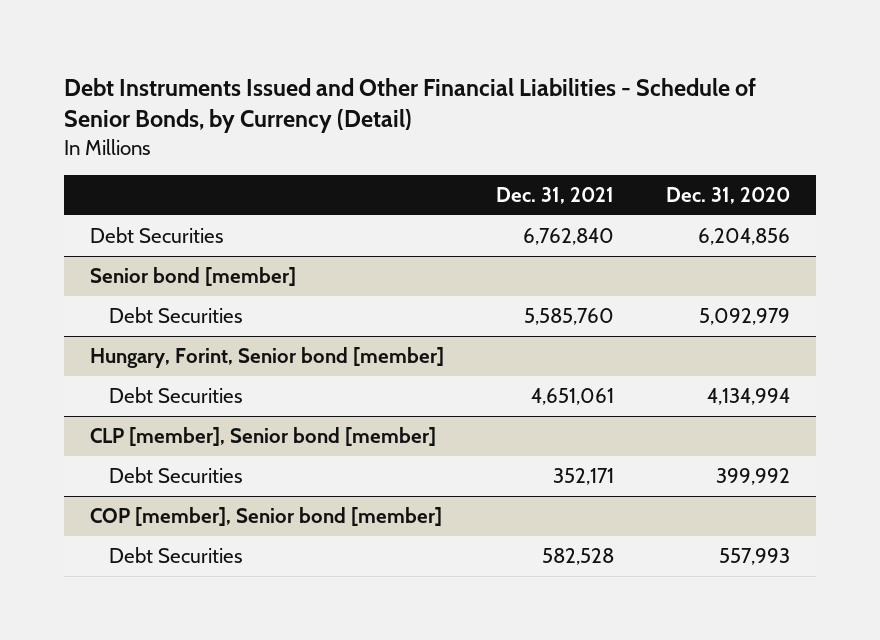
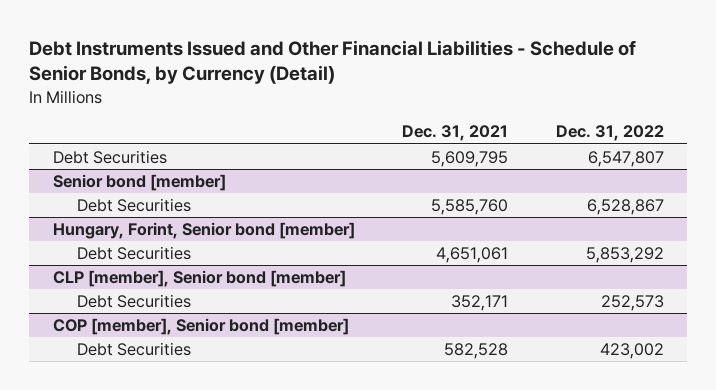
- | Dec. 31, 2021 | Dec. 31, 2020
+ | Dec. 31, 2021 | Dec. 31, 2022
- Debt Securities | 6,762,840 | 6,204,856
+ Debt Securities | 5,609,795 | 6,547,807

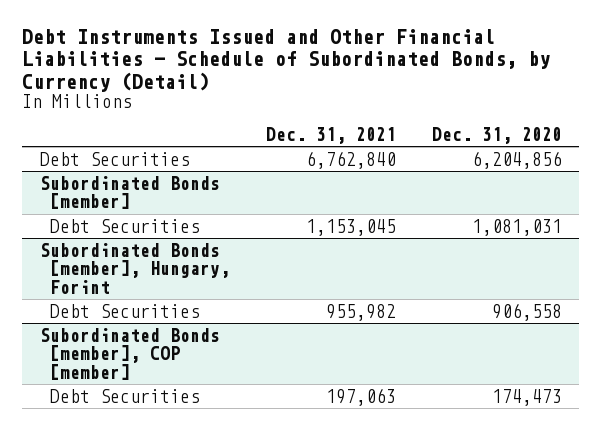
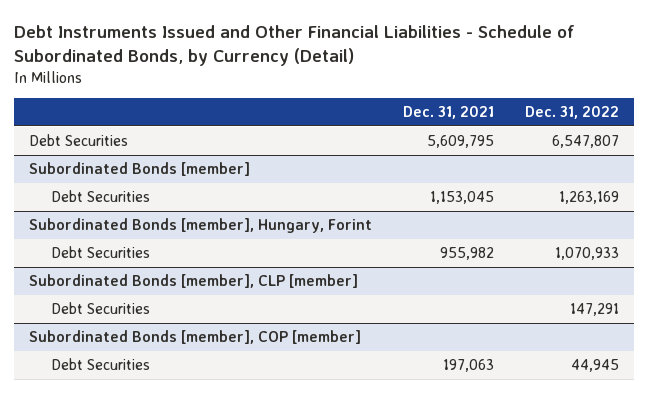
- | Dec. 31, 2021 | Dec. 31, 2020
+ | Dec. 31, 2021 | Dec. 31, 2022
- Debt Securities | 6,762,840 | 6,204,856
+ Debt Securities | 5,609,795 | 6,547,807
+ Subordinated Bonds [member], CLP [member]
+ Debt Securities | | 147,291

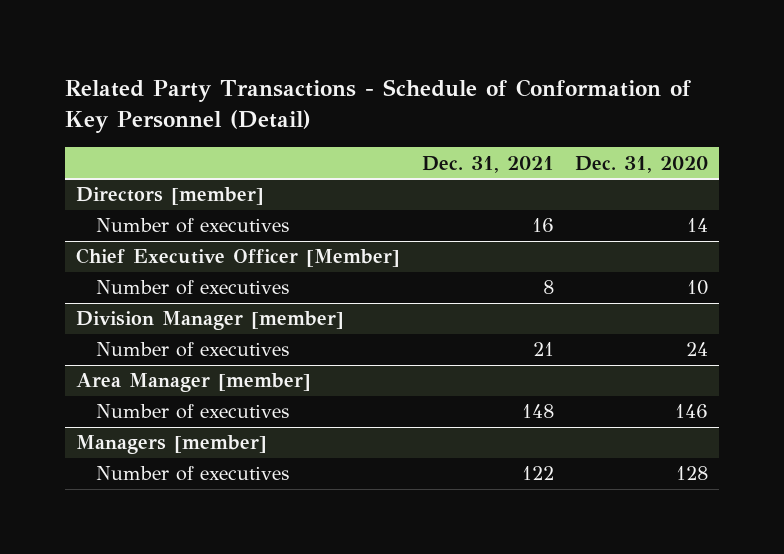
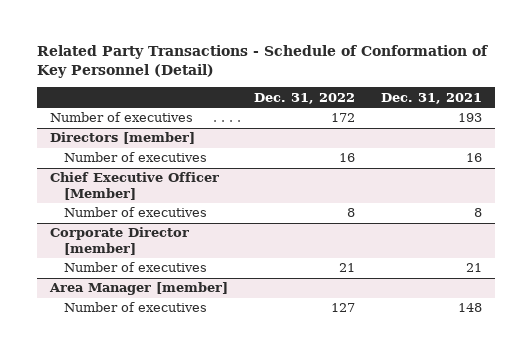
- | Dec. 31, 2021 | Dec. 31, 2020
+ | Dec. 31, 2022 | Dec. 31, 2021
+ Number of executives | 172 | 193
- Division Manager [member]
+ Corporate Director [member]
- Managers [member]
- Number of executives | 122 | 128

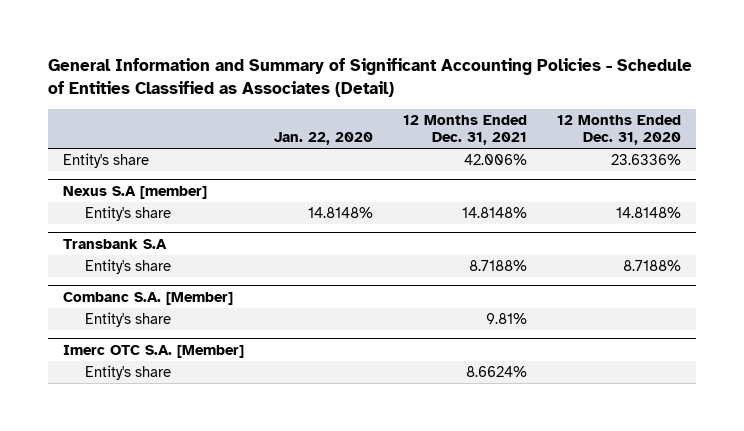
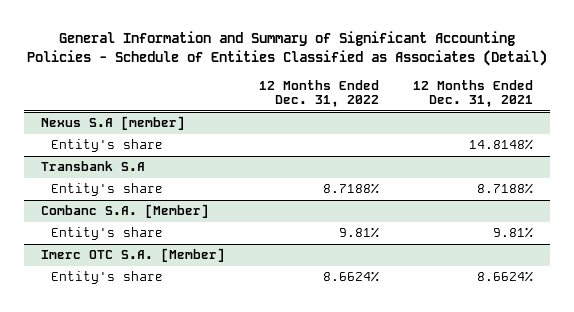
- | Jan. 22, 2020 | 12 Months Ended Dec. 31, 2021 | 12 Months Ended Dec. 31, 2020
+ | 12 Months Ended Dec. 31, 2022 | 12 Months Ended Dec. 31, 2021
- Entity's share | | 42.006% | 23.6336%

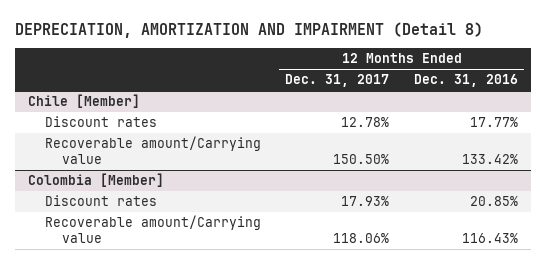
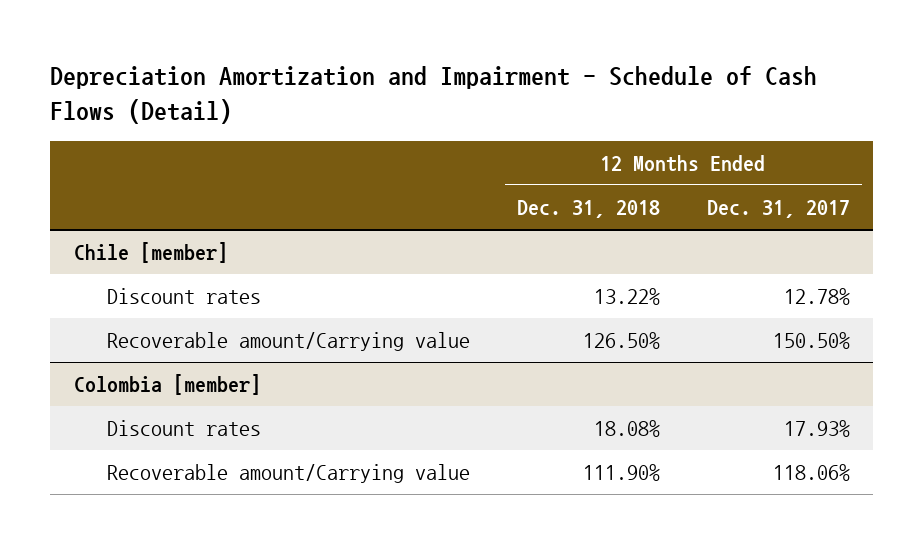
- DEPRECIATION, AMORTIZATION AND IMPAIRMENT (Detail 8)
+ Depreciation Amortization and Impairment - Schedule of Cash Flows (Detail)
- | 12 Months Ended Dec. 31, 2017 | 12 Months Ended Dec. 31, 2016
+ | 12 Months Ended Dec. 31, 2018 | 12 Months Ended Dec. 31, 2017
- Chile [Member]
+ Chile [member]
- Colombia [Member]
+ Colombia [member]

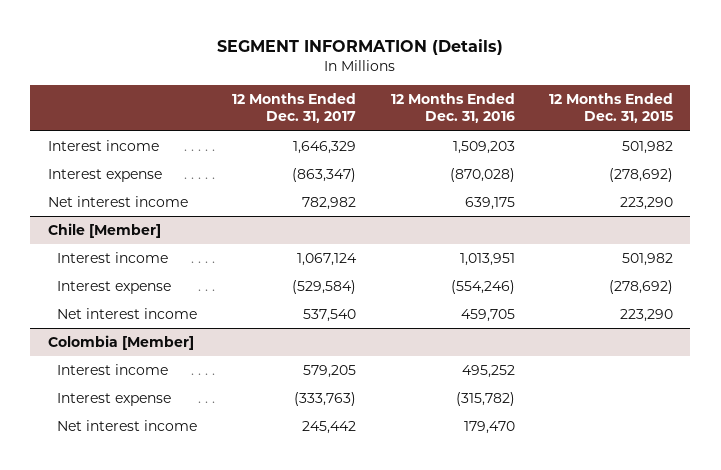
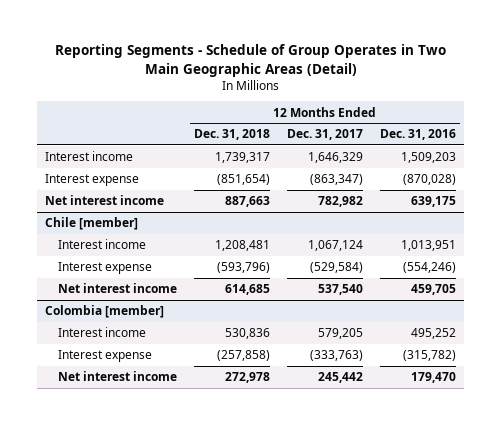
- SEGMENT INFORMATION (Details)
+ Reporting Segments - Schedule of Group Operates in Two Main Geographic Areas (Detail)
- | 12 Months Ended Dec. 31, 2017 | 12 Months Ended Dec. 31, 2016 | 12 Months Ended Dec. 31, 2015
+ | 12 Months Ended Dec. 31, 2018 | 12 Months Ended Dec. 31, 2017 | 12 Months Ended Dec. 31, 2016
- Chile [Member]
+ Chile [member]
- Colombia [Member]
+ Colombia [member]

